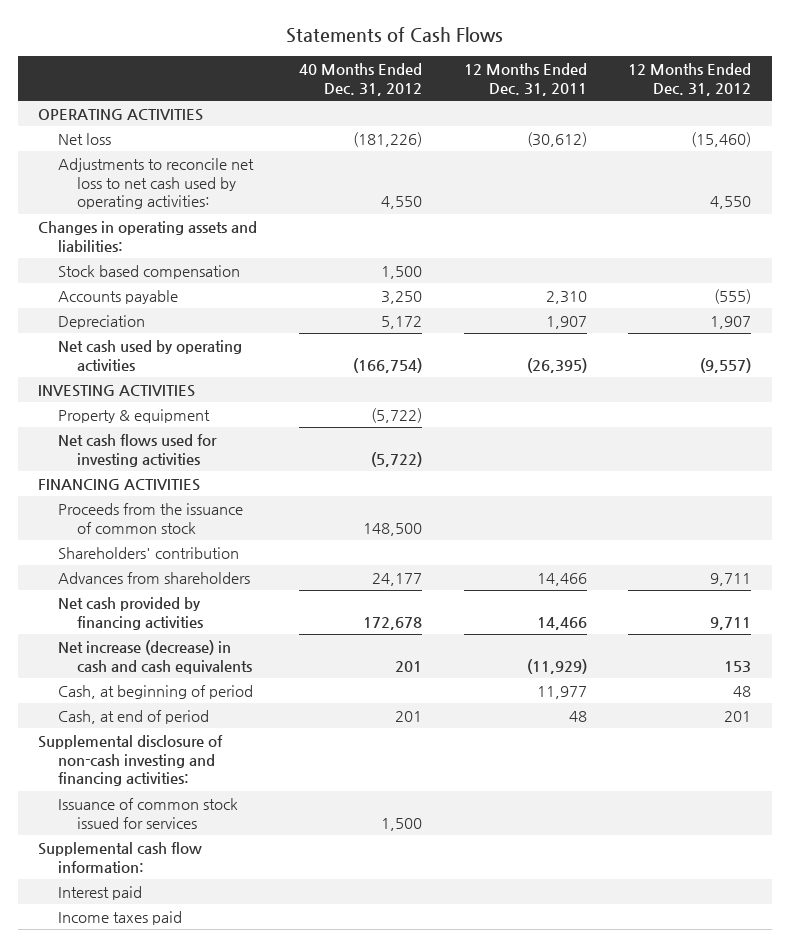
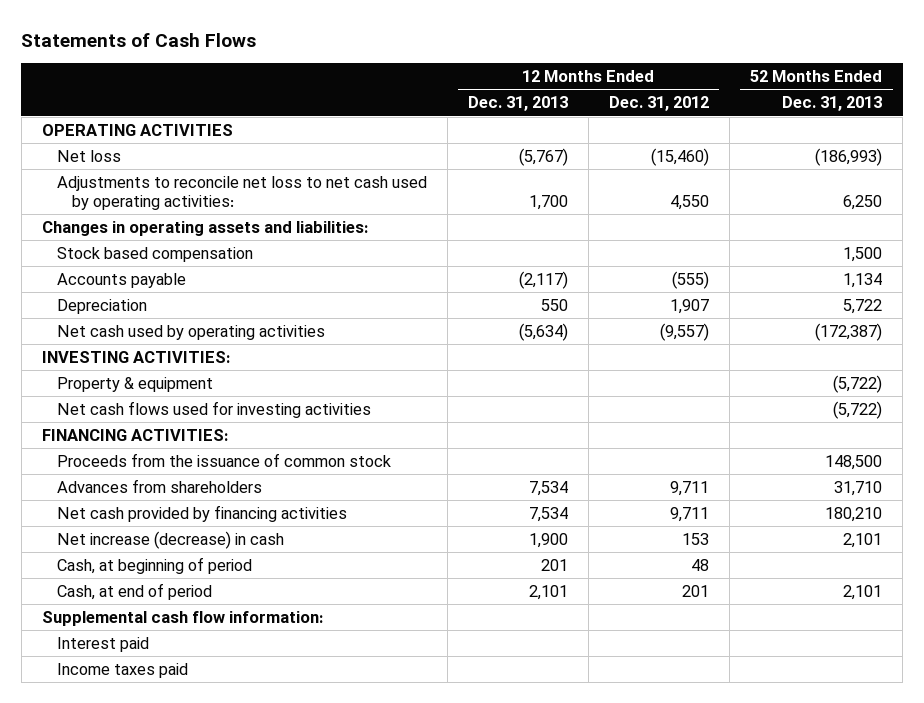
- | 40 Months Ended Dec. 31, 2012 | 12 Months Ended Dec. 31, 2011 | 12 Months Ended Dec. 31, 2012
+ | 12 Months Ended Dec. 31, 2013 | 12 Months Ended Dec. 31, 2012 | 52 Months Ended Dec. 31, 2013
- INVESTING ACTIVITIES
+ INVESTING ACTIVITIES:
- FINANCING ACTIVITIES
+ FINANCING ACTIVITIES:
- Shareholders' contribution
- Net increase (decrease) in cash and cash equivalents | 201 | (11,929) | 153
+ Net increase (decrease) in cash | 1,900 | 153 | 2,101
- Supplemental disclosure of non-cash investing and financing activities:
- Issuance of common stock issued for services | 1,500 | |

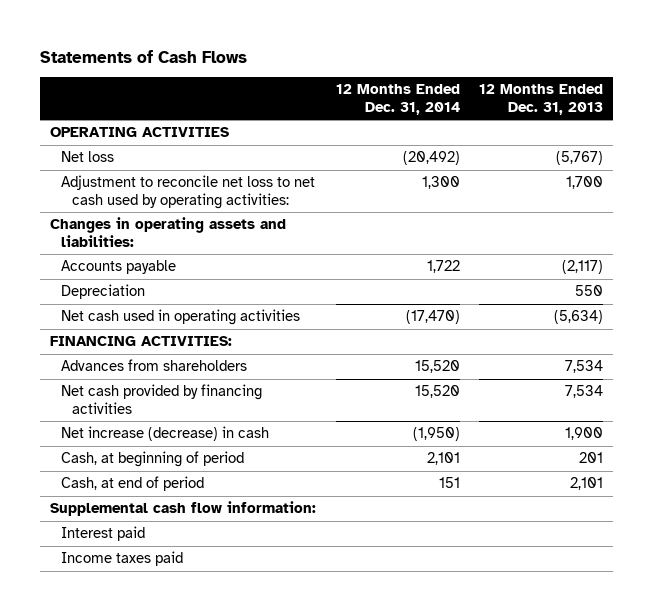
- | 12 Months Ended Dec. 31, 2013 | 12 Months Ended Dec. 31, 2012 | 52 Months Ended Dec. 31, 2013
+ | 12 Months Ended Dec. 31, 2014 | 12 Months Ended Dec. 31, 2013
- Adjustments to reconcile net loss to net cash used by operating activities: | 1,700 | 4,550 | 6,250
+ Adjustment to reconcile net loss to net cash used by operating activities: | 1,300 | 1,700
- Stock based compensation | | | 1,500
- Net cash used by operating activities | (5,634) | (9,557) | (172,387)
- INVESTING ACTIVITIES:
- Property & equipment | | | (5,722)
- Net cash flows used for investing activities | | | (5,722)
+ Net cash used in operating activities | (17,470) | (5,634)
- Proceeds from the issuance of common stock | | | 148,500

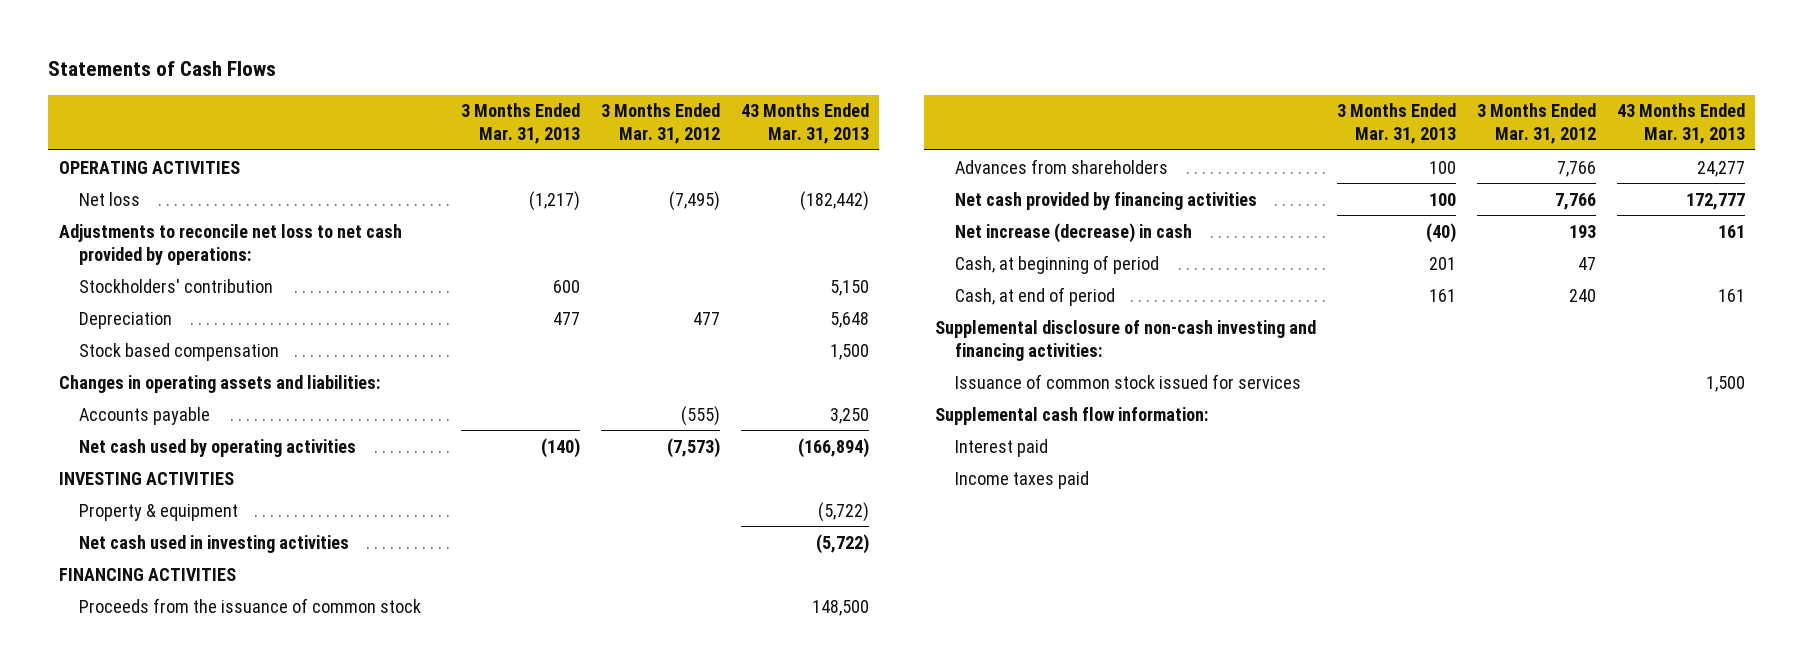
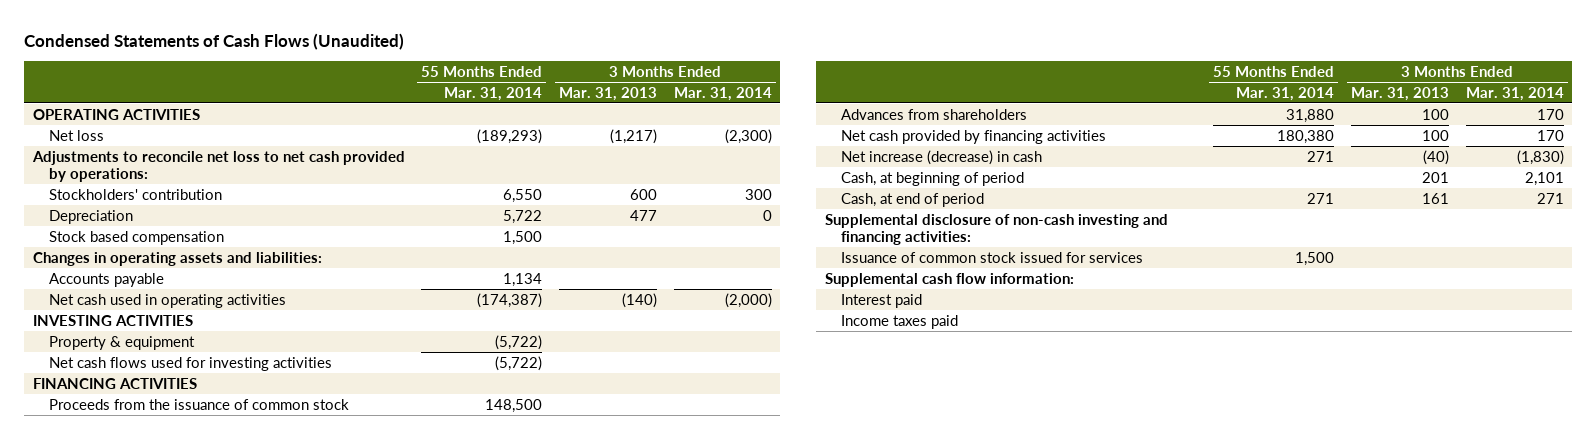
- Statements of Cash Flows
+ Condensed Statements of Cash Flows (Unaudited)
- | 3 Months Ended Mar. 31, 2013 | 3 Months Ended Mar. 31, 2012 | 43 Months Ended Mar. 31, 2013
+ | 55 Months Ended Mar. 31, 2014 | 3 Months Ended Mar. 31, 2013 | 3 Months Ended Mar. 31, 2014
- Net cash used by operating activities | (140) | (7,573) | (166,894)
+ Net cash used in operating activities | (174,387) | (140) | (2,000)
- Net cash used in investing activities | | | (5,722)
+ Net cash flows used for investing activities | (5,722) | |

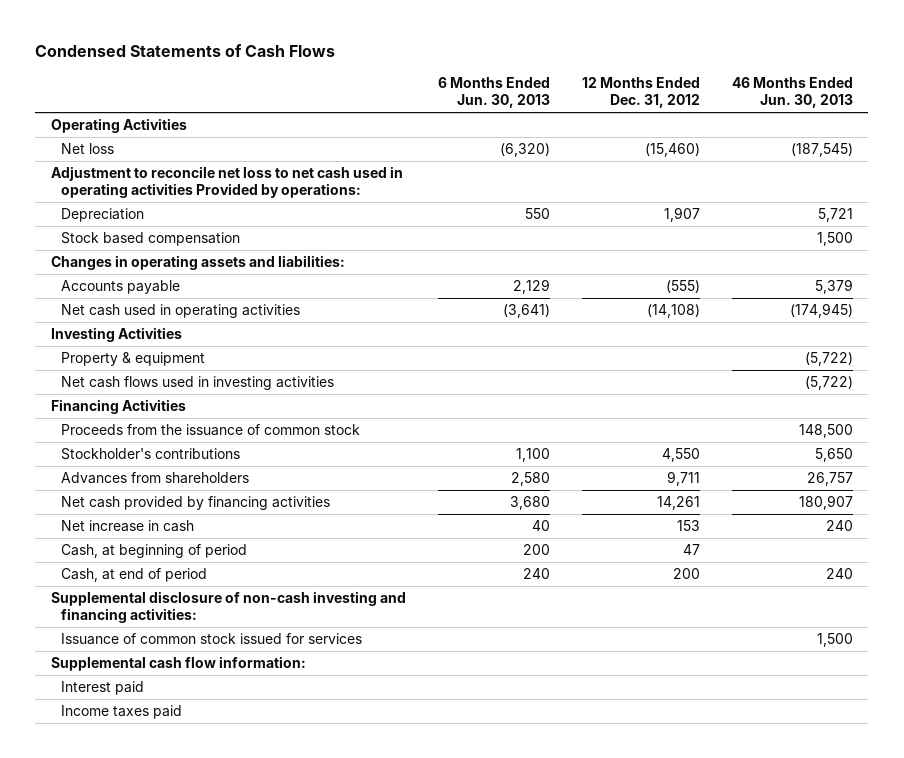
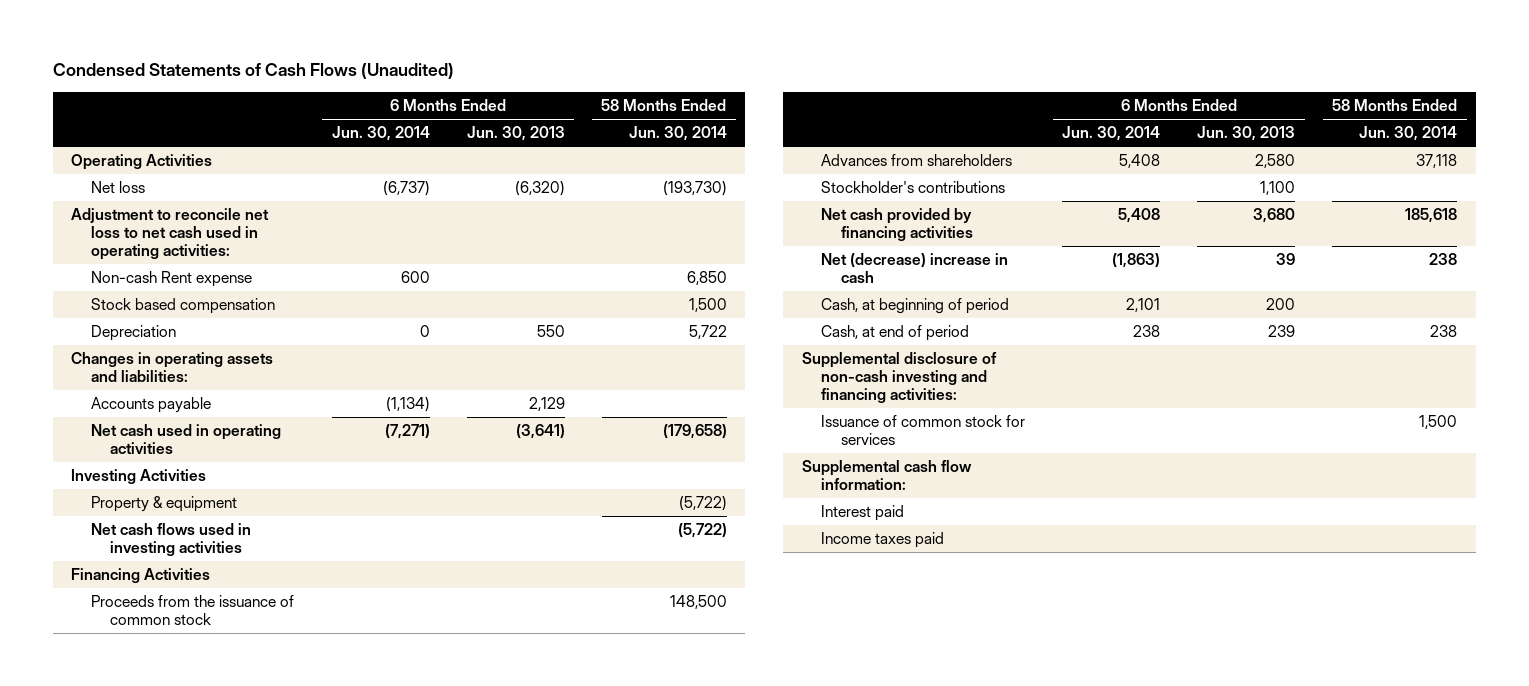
- Condensed Statements of Cash Flows
+ Condensed Statements of Cash Flows (Unaudited)
- | 6 Months Ended Jun. 30, 2013 | 12 Months Ended Dec. 31, 2012 | 46 Months Ended Jun. 30, 2013
+ | 6 Months Ended Jun. 30, 2014 | 6 Months Ended Jun. 30, 2013 | 58 Months Ended Jun. 30, 2014
- Adjustment to reconcile net loss to net cash used in operating activities Provided by operations:
+ Adjustment to reconcile net loss to net cash used in operating activities:
+ Non-cash Rent expense | 600 | | 6,850
moved down: Depreciation | 0 | 550 | 5,722
moved down: Stockholder's contributions | | 1,100 |
- Net increase in cash | 40 | 153 | 240
+ Net (decrease) increase in cash | (1,863) | 39 | 238
- Cash, at end of period | 240 | 200 | 240
+ Cash, at end of period | 238 | 239 | 238
- Issuance of common stock issued for services | | | 1,500
+ Issuance of common stock for services | | | 1,500

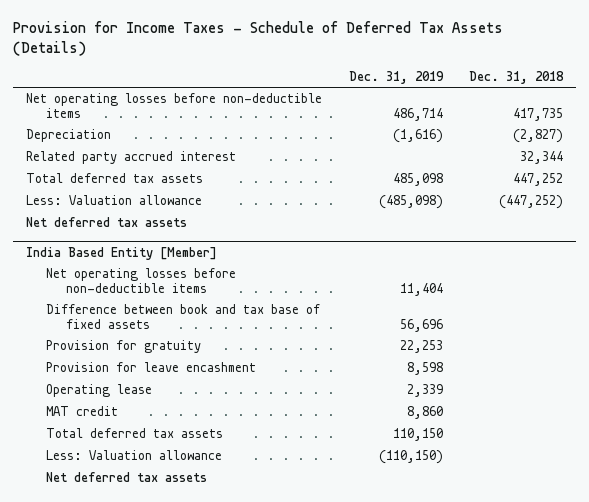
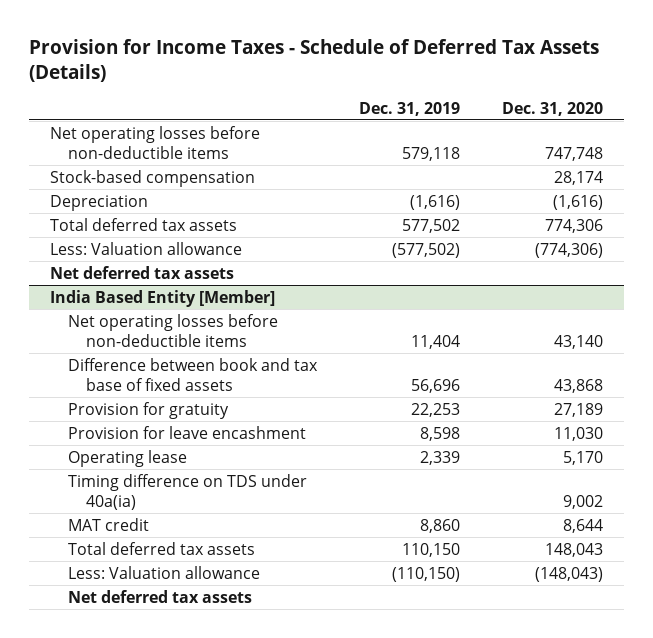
- | Dec. 31, 2019 | Dec. 31, 2018
+ | Dec. 31, 2019 | Dec. 31, 2020
- Net operating losses before non-deductible items | 486,714 | 417,735
+ Net operating losses before non-deductible items | 579,118 | 747,748
+ Stock-based compensation | | 28,174
- Related party accrued interest | | 32,344
- Total deferred tax assets | 485,098 | 447,252
- Less: Valuation allowance | (485,098) | (447,252)
+ Total deferred tax assets | 577,502 | 774,306
+ Less: Valuation allowance | (577,502) | (774,306)
@ India Based Entity [Member]
+ Timing difference on TDS under 40a(ia) | | 9,002

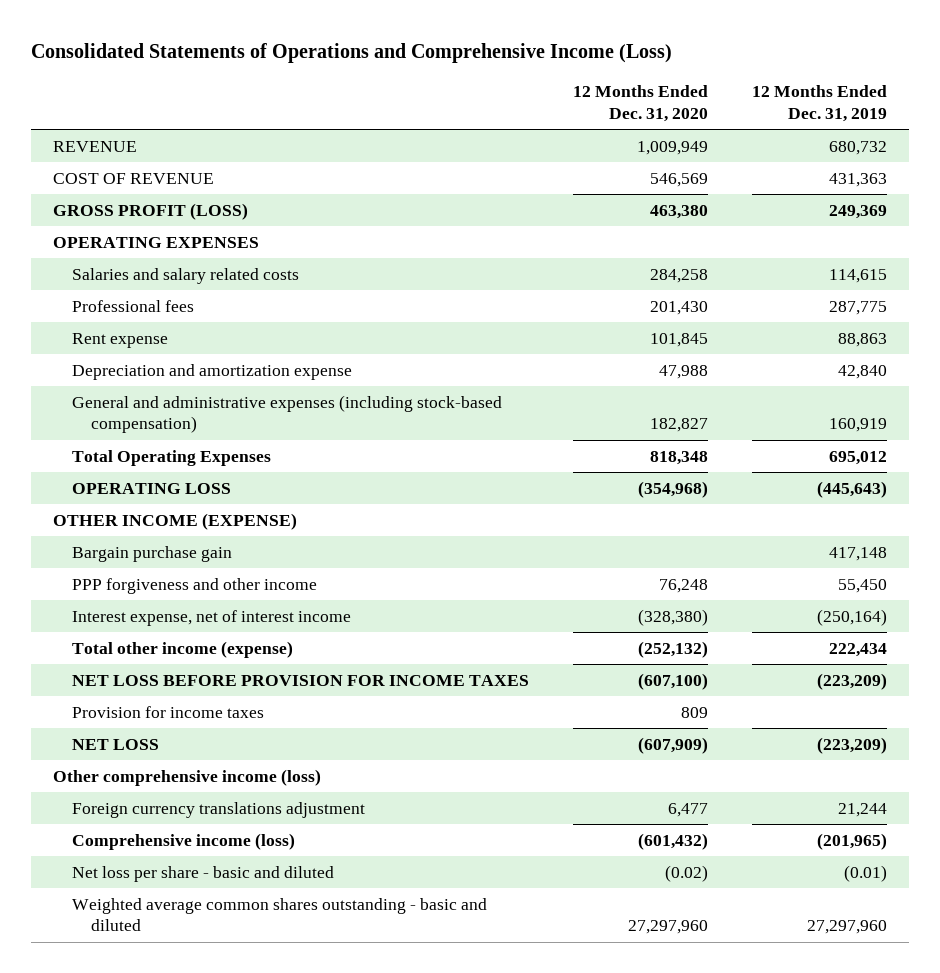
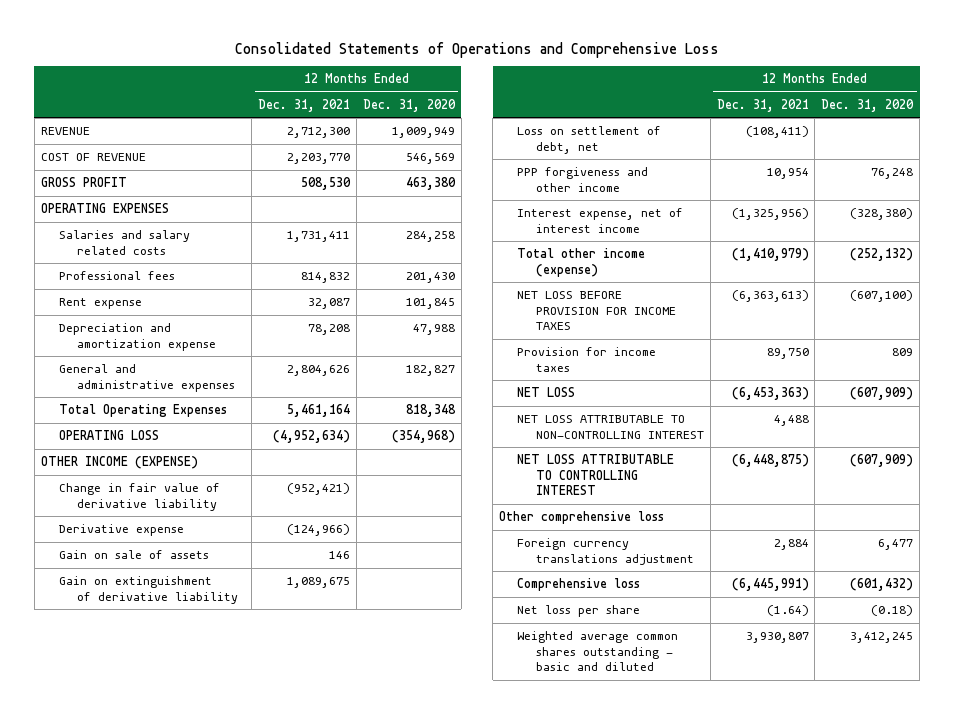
- Consolidated Statements of Operations and Comprehensive Income (Loss)
+ Consolidated Statements of Operations and Comprehensive Loss
- | 12 Months Ended Dec. 31, 2020 | 12 Months Ended Dec. 31, 2019
+ | 12 Months Ended Dec. 31, 2021 | 12 Months Ended Dec. 31, 2020
- GROSS PROFIT (LOSS) | 463,380 | 249,369
+ GROSS PROFIT | 508,530 | 463,380
- General and administrative expenses (including stock-based compensation) | 182,827 | 160,919
+ General and administrative expenses | 2,804,626 | 182,827
- Bargain purchase gain | | 417,148
+ Change in fair value of derivative liability | (952,421) |
+ Derivative expense | (124,966) |
+ Gain on sale of assets | 146 |
+ Gain on extinguishment of derivative liability | 1,089,675 |
+ Loss on settlement of debt, net | (108,411) |
- Other comprehensive income (loss)
+ NET LOSS ATTRIBUTABLE TO NON-CONTROLLING INTEREST | 4,488 |
+ NET LOSS ATTRIBUTABLE TO CONTROLLING INTEREST | (6,448,875) | (607,909)
+ Other comprehensive loss
- Comprehensive income (loss) | (601,432) | (201,965)
- Net loss per share - basic and diluted | (0.02) | (0.01)
- Weighted average common shares outstanding - basic and diluted | 27,297,960 | 27,297,960
+ Comprehensive loss | (6,445,991) | (601,432)
+ Net loss per share | (1.64) | (0.18)
+ Weighted average common shares outstanding - basic and diluted | 3,930,807 | 3,412,245

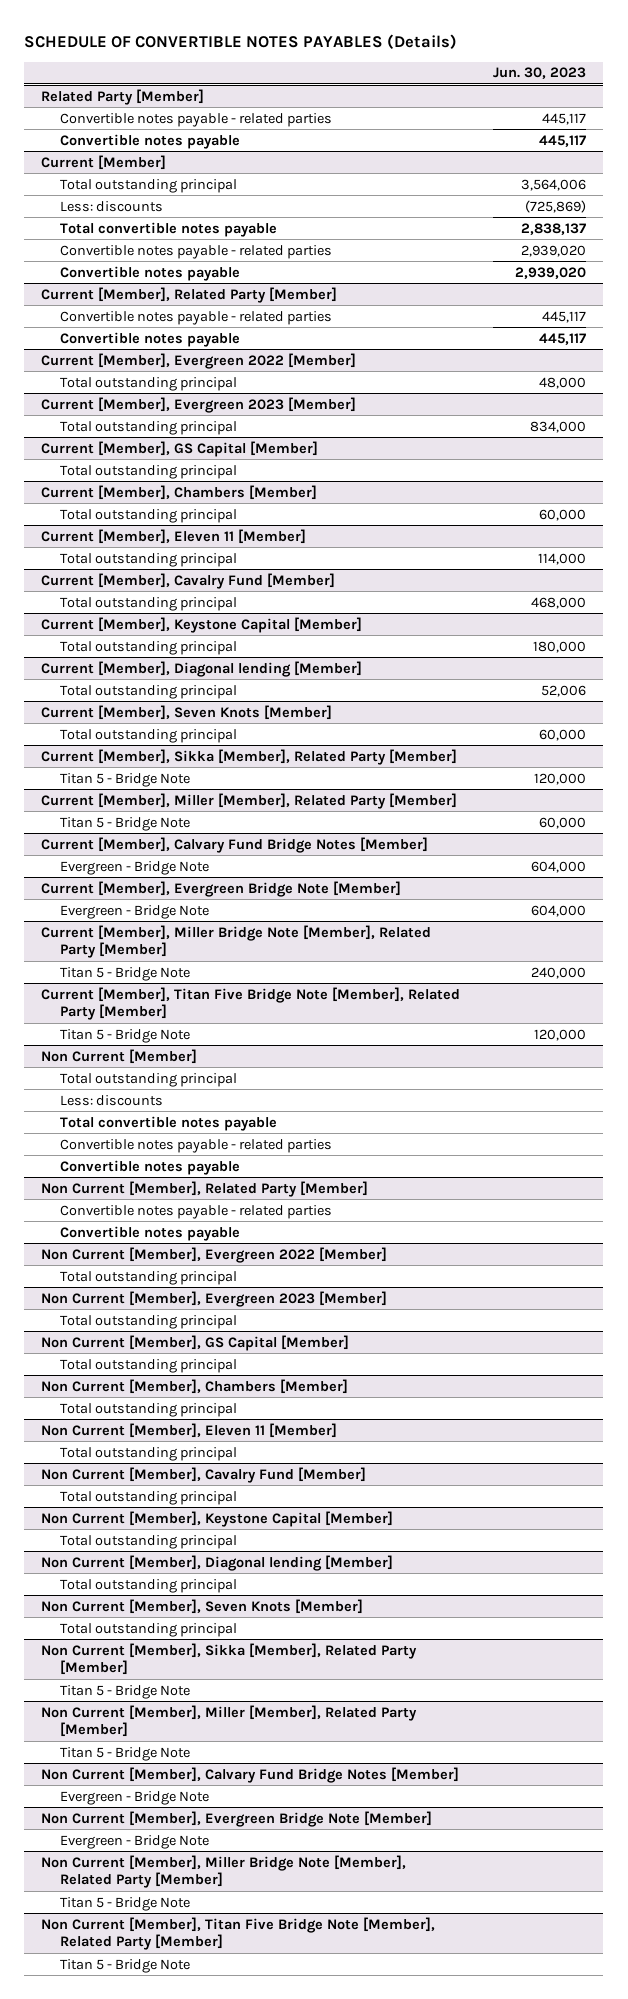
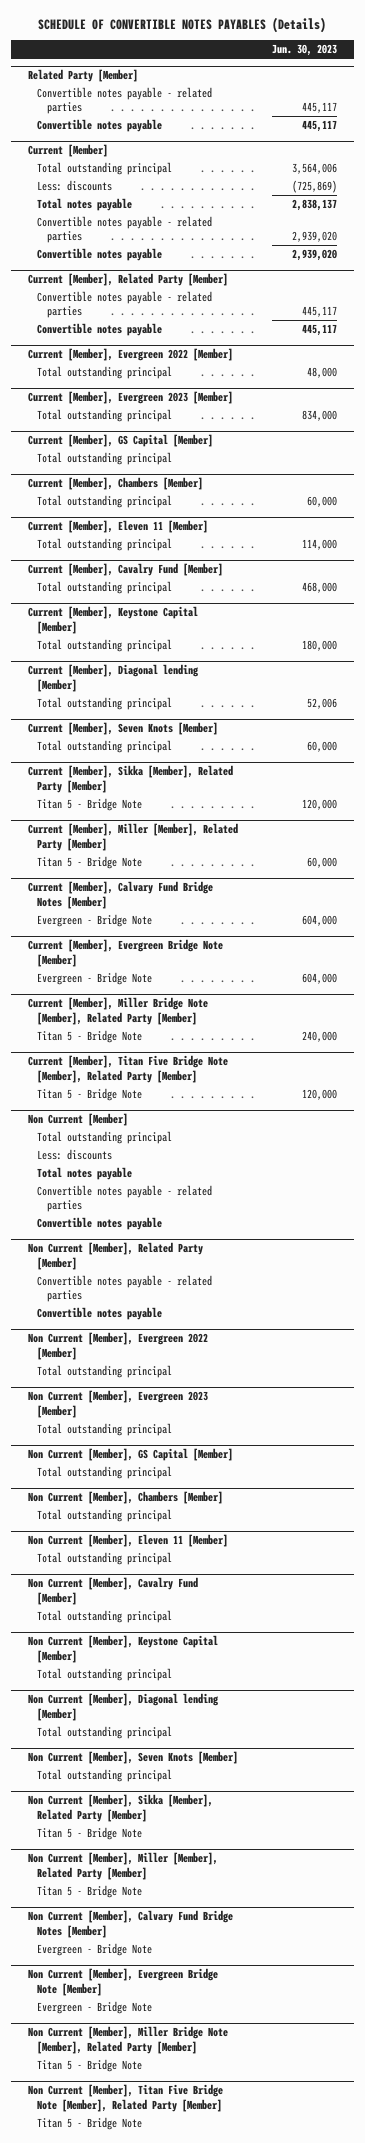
@ Current [Member]
- Total convertible notes payable | 2,838,137
+ Total notes payable | 2,838,137
@ Non Current [Member]
- Total convertible notes payable
+ Total notes payable

